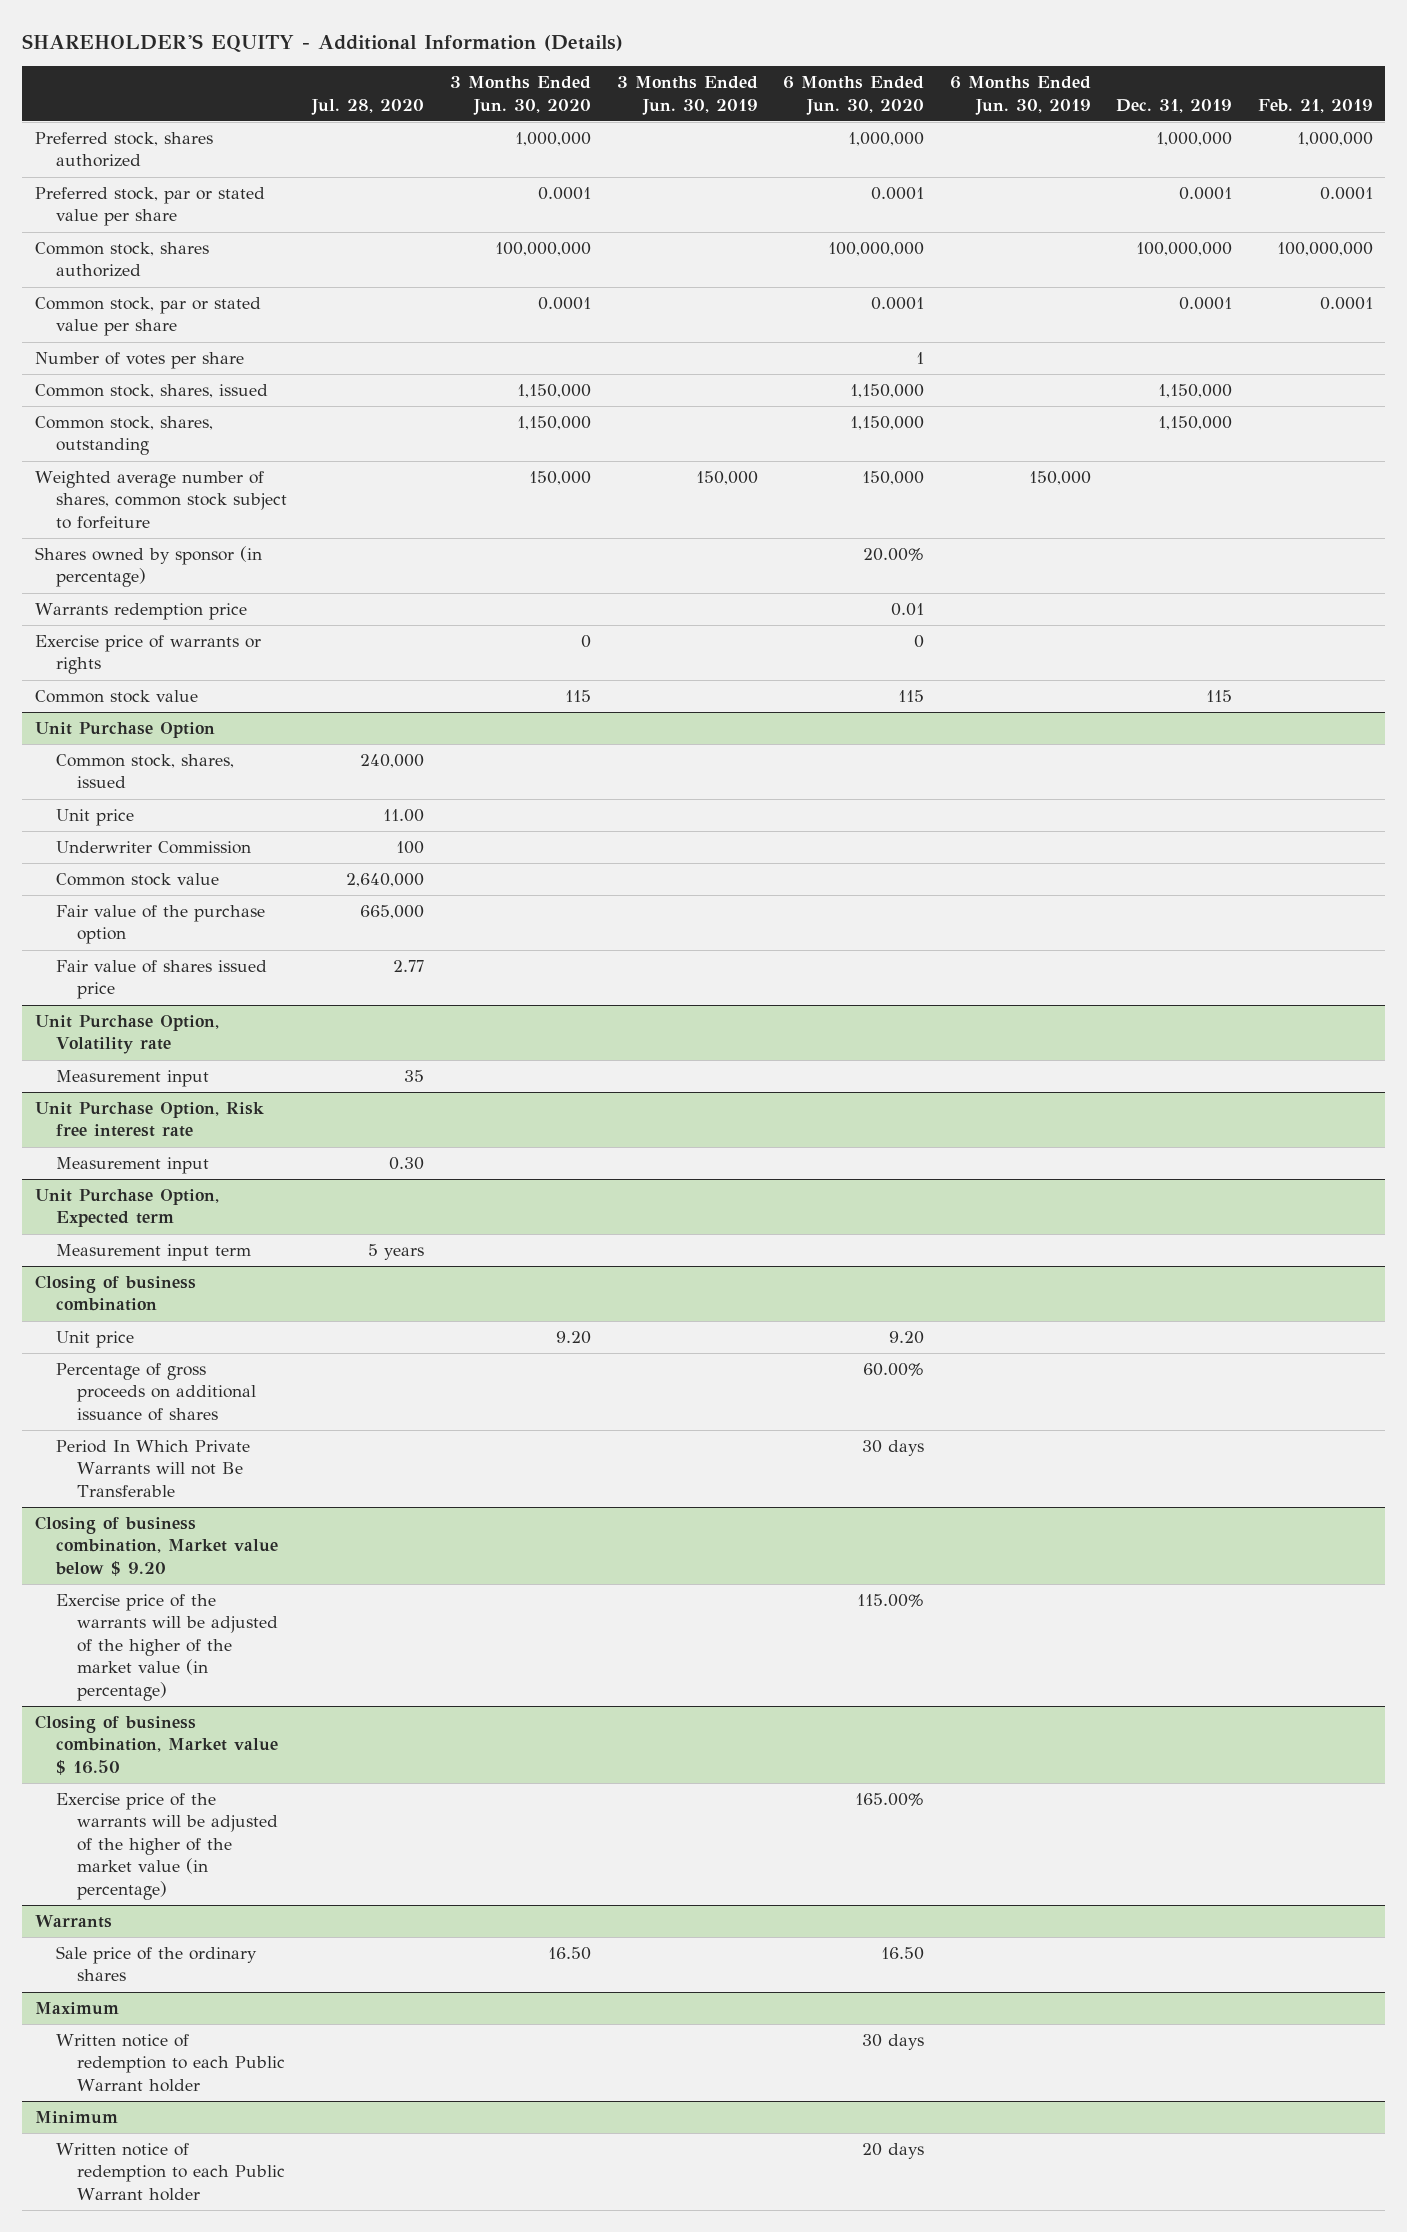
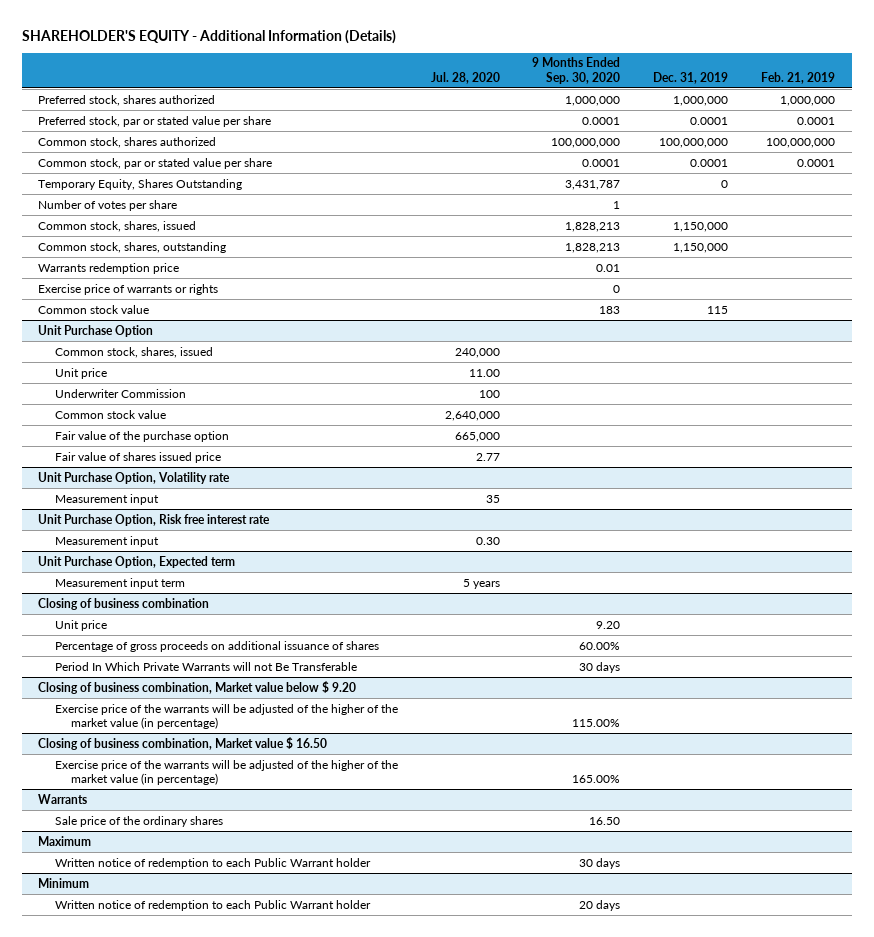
- | Jul. 28, 2020 | 3 Months Ended Jun. 30, 2020 | 3 Months Ended Jun. 30, 2019 | 6 Months Ended Jun. 30, 2020 | 6 Months Ended Jun. 30, 2019 | Dec. 31, 2019 | Feb. 21, 2019
+ | Jul. 28, 2020 | 9 Months Ended Sep. 30, 2020 | Dec. 31, 2019 | Feb. 21, 2019
+ Temporary Equity, Shares Outstanding | | 3,431,787 | 0 |
- Weighted average number of shares, common stock subject to forfeiture | | 150,000 | 150,000 | 150,000 | 150,000 | |
- Shares owned by sponsor (in percentage) | | | | 20.00% | | |

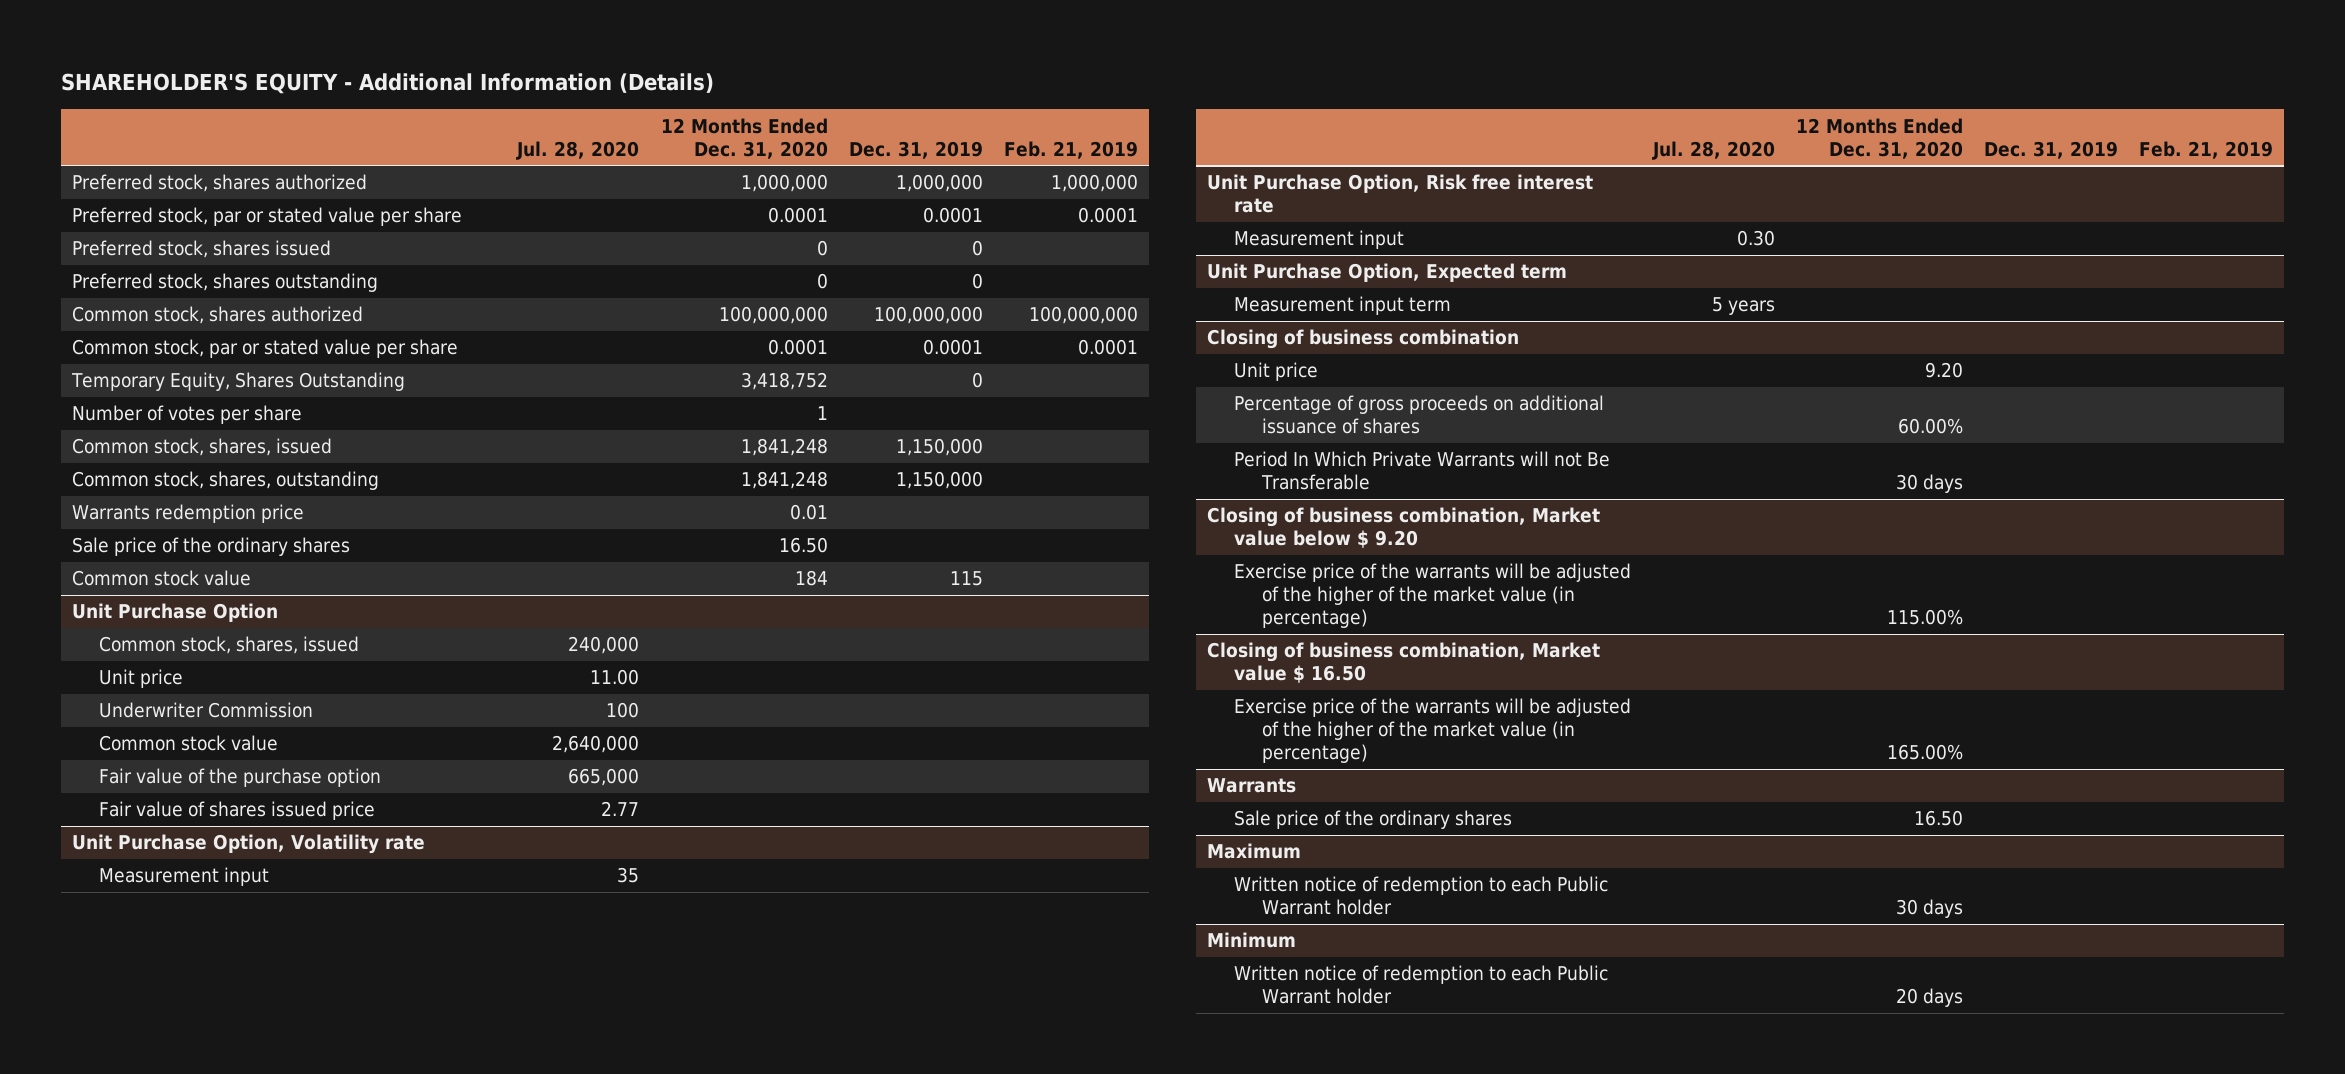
- | Jul. 28, 2020 | 9 Months Ended Sep. 30, 2020 | Dec. 31, 2019 | Feb. 21, 2019
+ | Jul. 28, 2020 | 12 Months Ended Dec. 31, 2020 | Dec. 31, 2019 | Feb. 21, 2019
+ Preferred stock, shares issued | | 0 | 0 |
+ Preferred stock, shares outstanding | | 0 | 0 |
- Exercise price of warrants or rights | | 0 | |
+ Sale price of the ordinary shares | | 16.50 | |

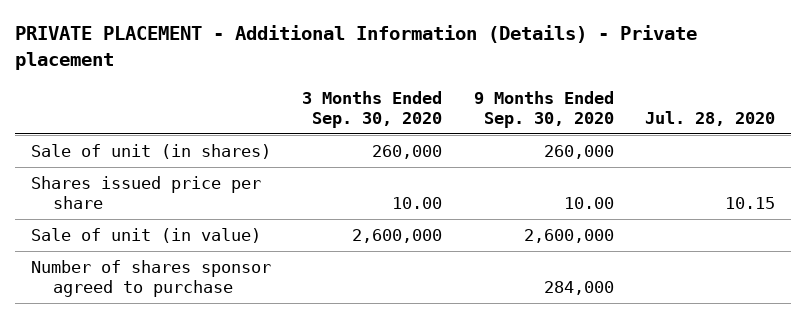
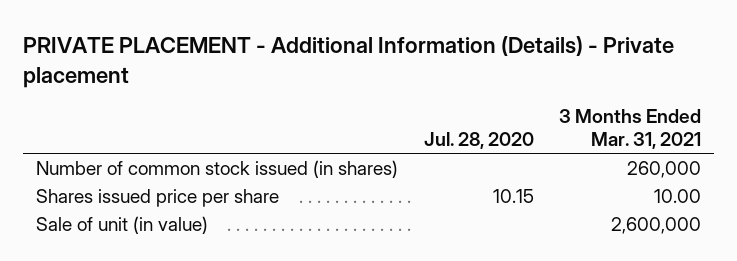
- | 3 Months Ended Sep. 30, 2020 | 9 Months Ended Sep. 30, 2020 | Jul. 28, 2020
+ | Jul. 28, 2020 | 3 Months Ended Mar. 31, 2021
- Sale of unit (in shares) | 260,000 | 260,000 |
+ Number of common stock issued (in shares) | | 260,000
- Number of shares sponsor agreed to purchase | | 284,000 |

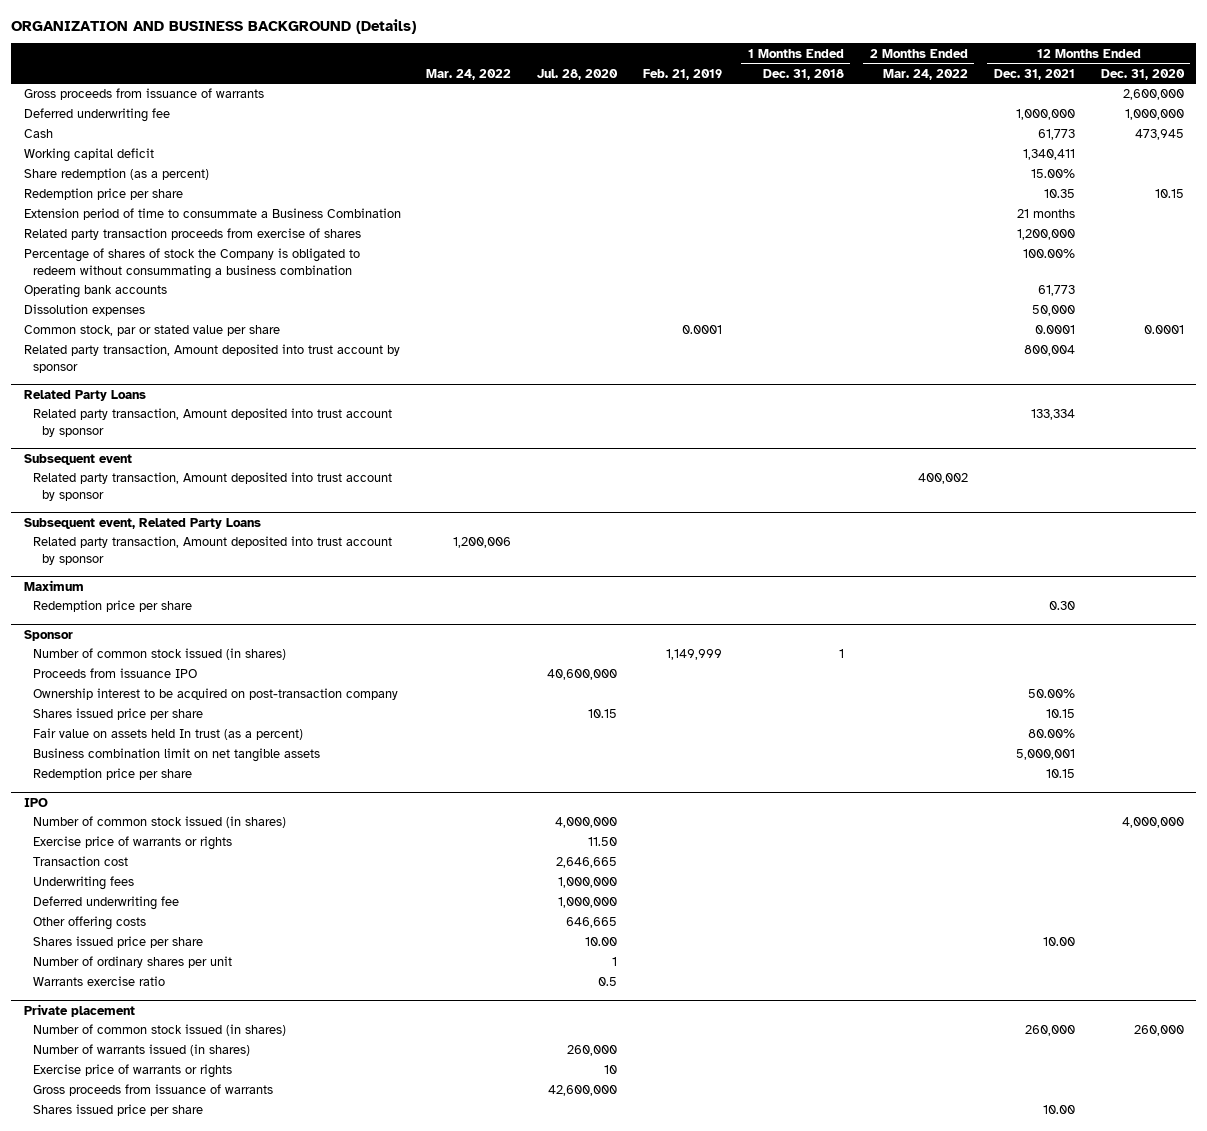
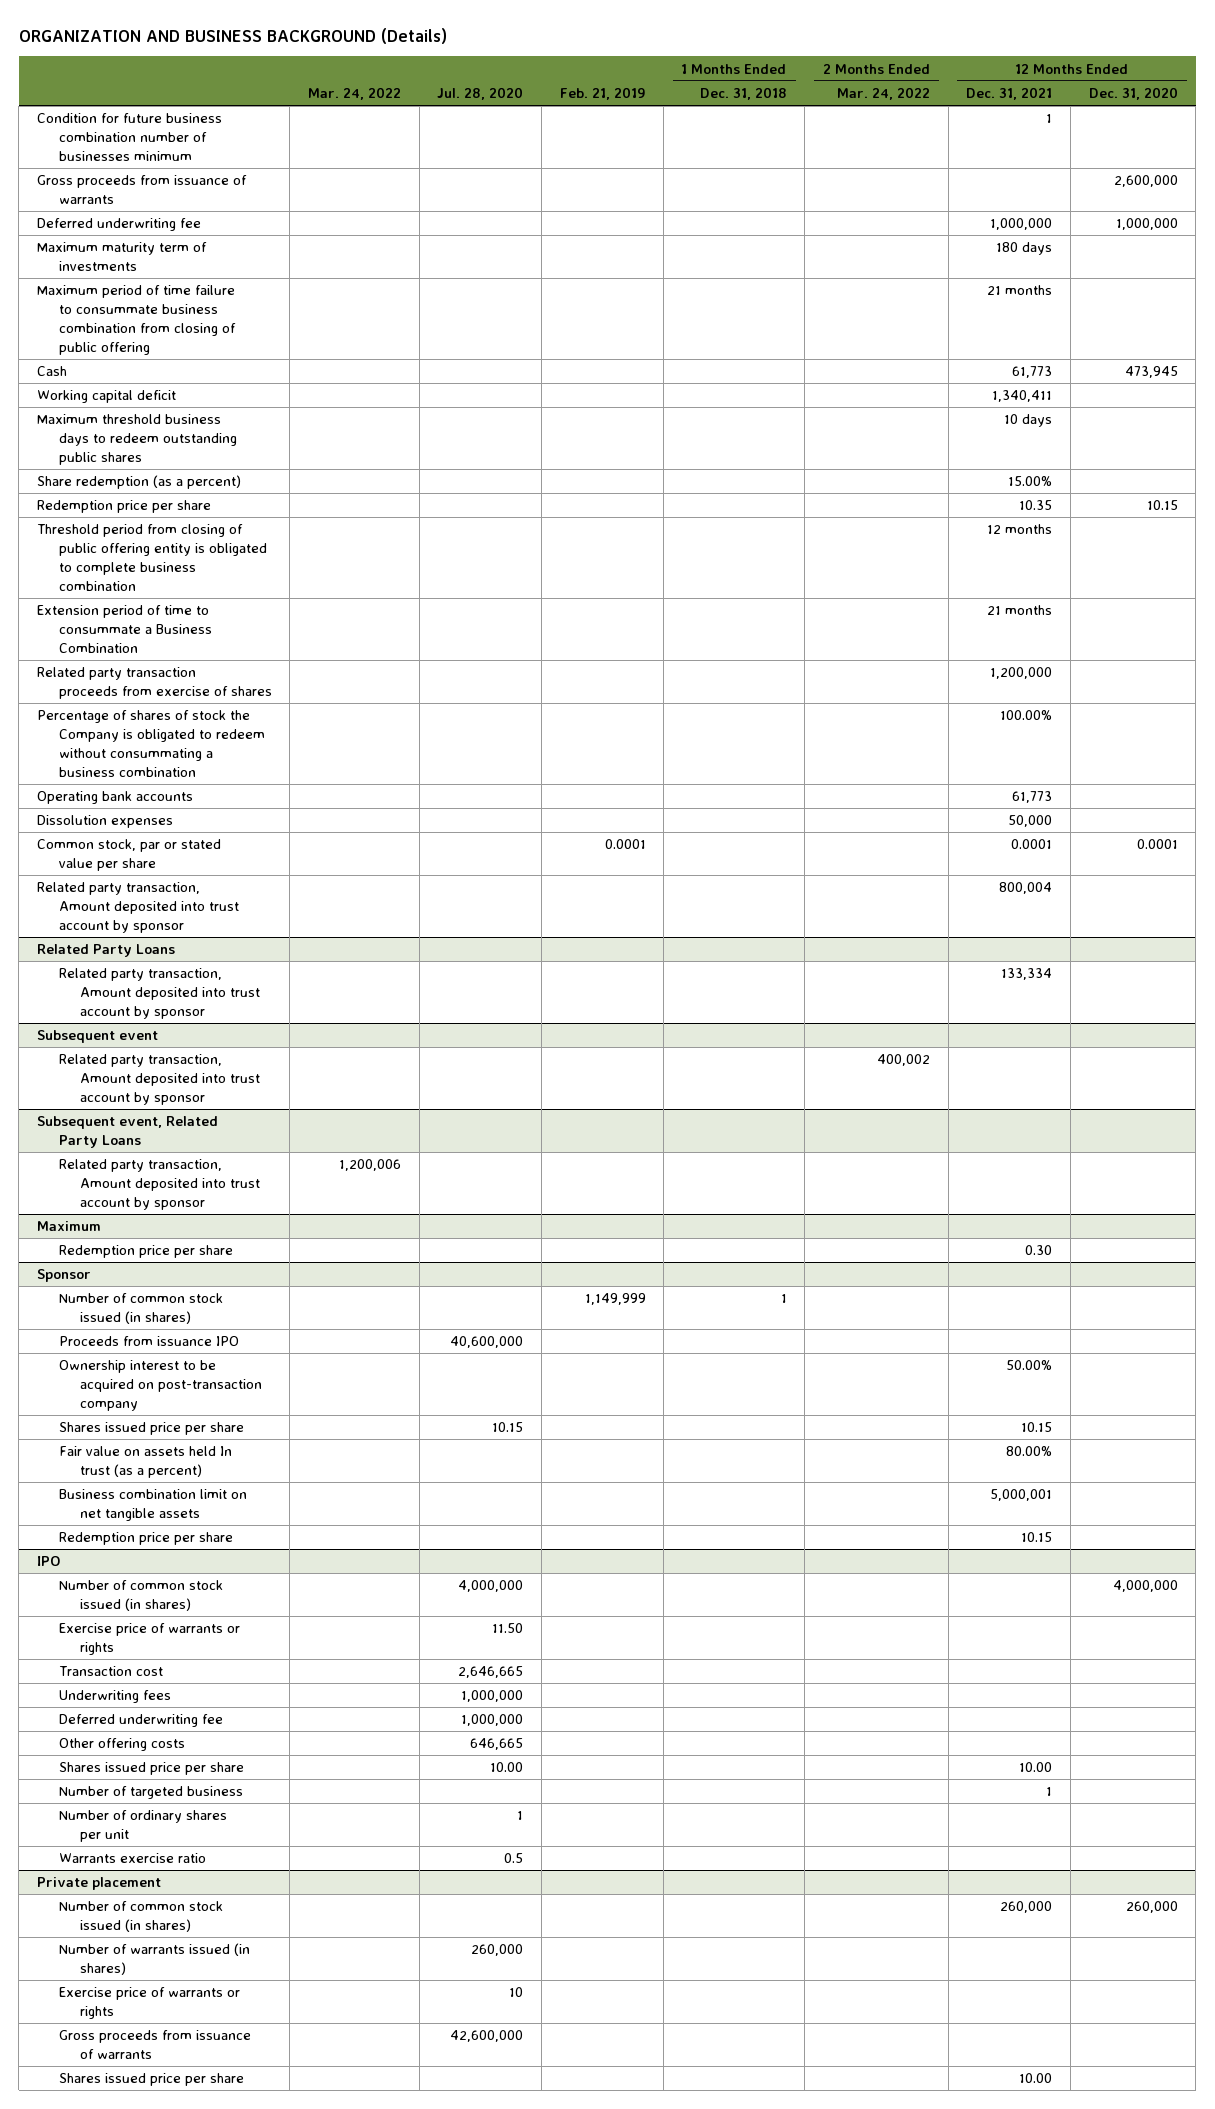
+ Condition for future business combination number of businesses minimum | | | | | | 1 |
+ Maximum maturity term of investments | | | | | | 180 days |
+ Maximum period of time failure to consummate business combination from closing of public offering | | | | | | 21 months |
+ Maximum threshold business days to redeem outstanding public shares | | | | | | 10 days |
+ Threshold period from closing of public offering entity is obligated to complete business combination | | | | | | 12 months |
@ IPO
+ Number of targeted business | | | | | | 1 |

